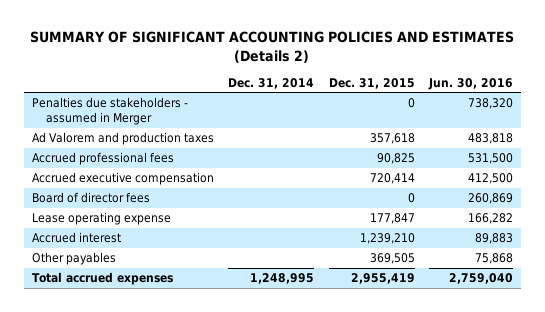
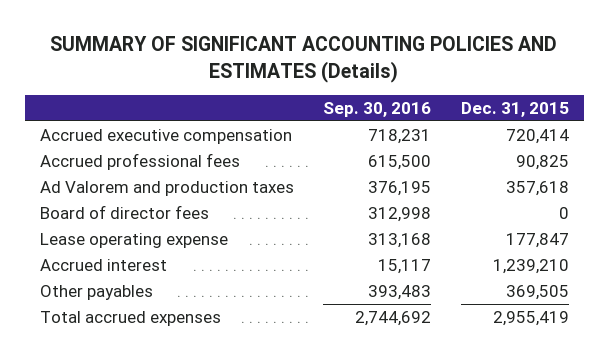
- SUMMARY OF SIGNIFICANT ACCOUNTING POLICIES AND ESTIMATES (Details 2)
+ SUMMARY OF SIGNIFICANT ACCOUNTING POLICIES AND ESTIMATES (Details)
- | Dec. 31, 2014 | Dec. 31, 2015 | Jun. 30, 2016
+ | Sep. 30, 2016 | Dec. 31, 2015
- Penalties due stakeholders - assumed in Merger | | 0 | 738,320
moved down: Accrued professional fees | 615,500 | 90,825
moved down: Ad Valorem and production taxes | 376,195 | 357,618

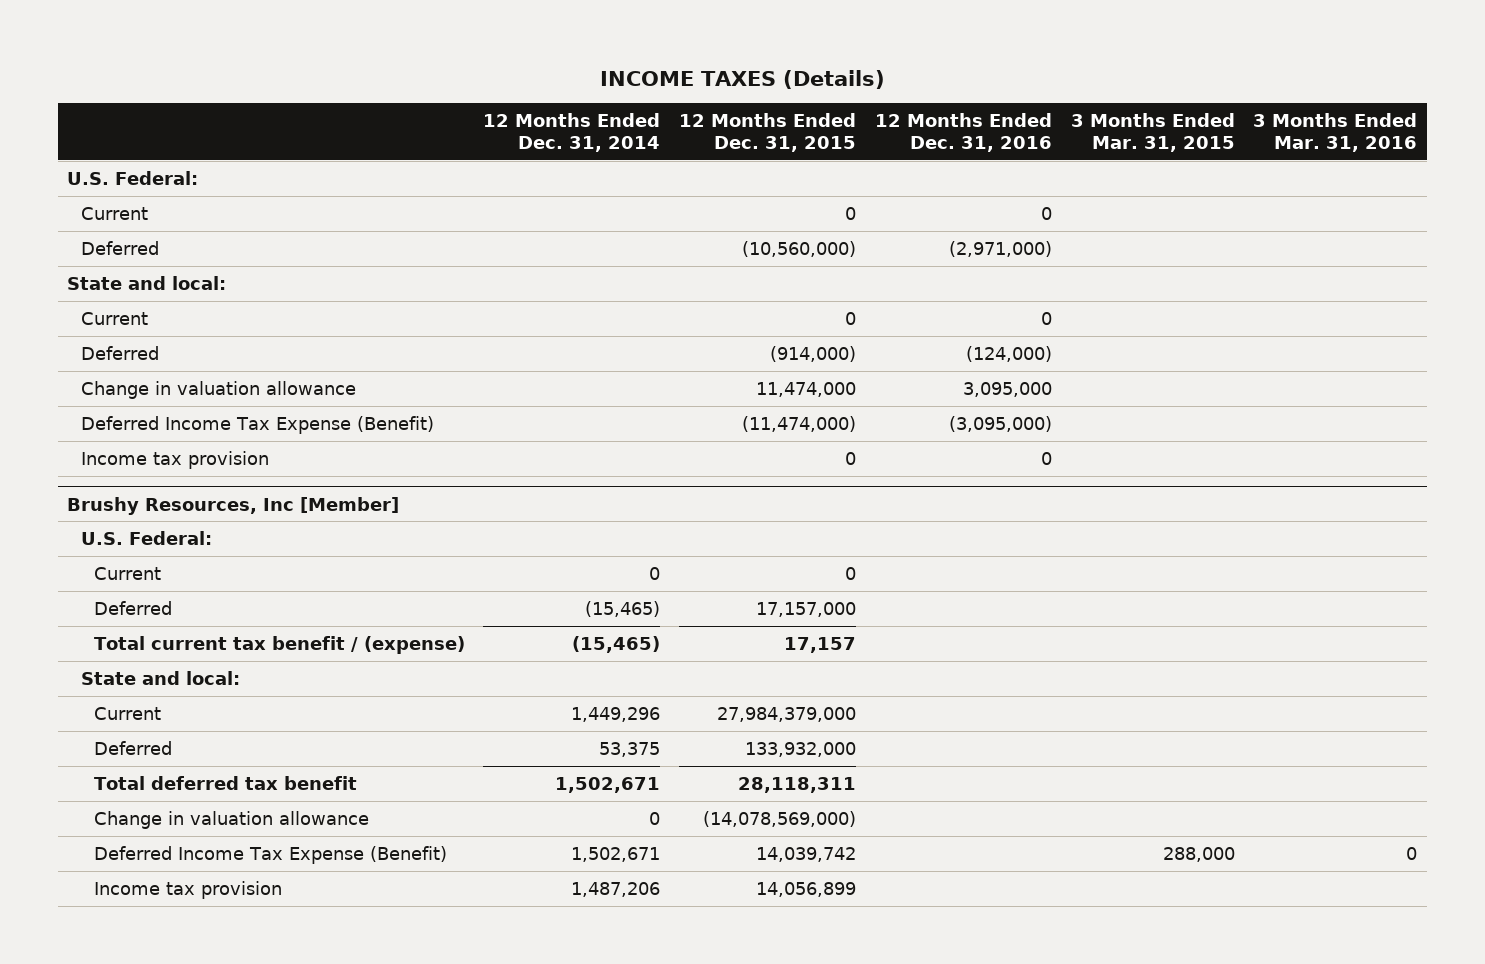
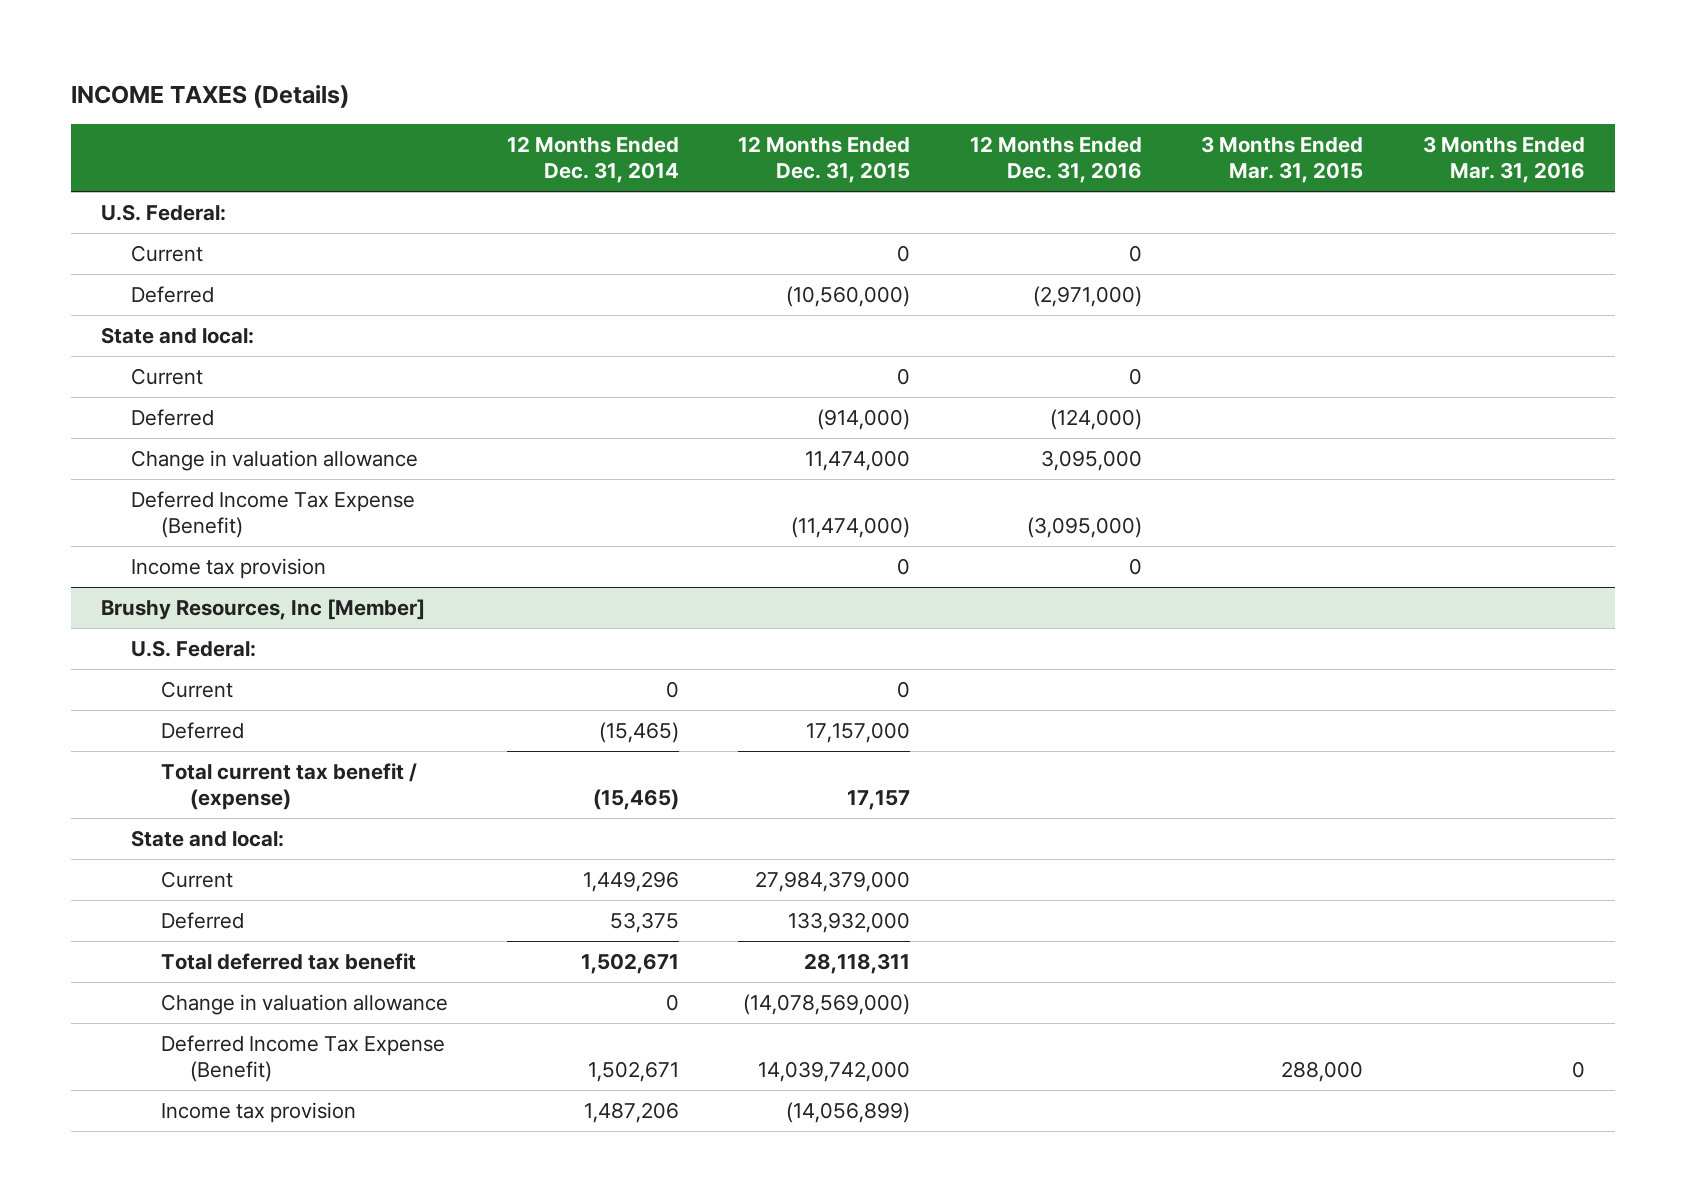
@ Brushy Resources, Inc [Member]
- Deferred Income Tax Expense (Benefit) | 1,502,671 | 14,039,742 | | 288,000 | 0
- Income tax provision | 1,487,206 | 14,056,899 | | |
+ Deferred Income Tax Expense (Benefit) | 1,502,671 | 14,039,742,000 | | 288,000 | 0
+ Income tax provision | 1,487,206 | (14,056,899) | | |

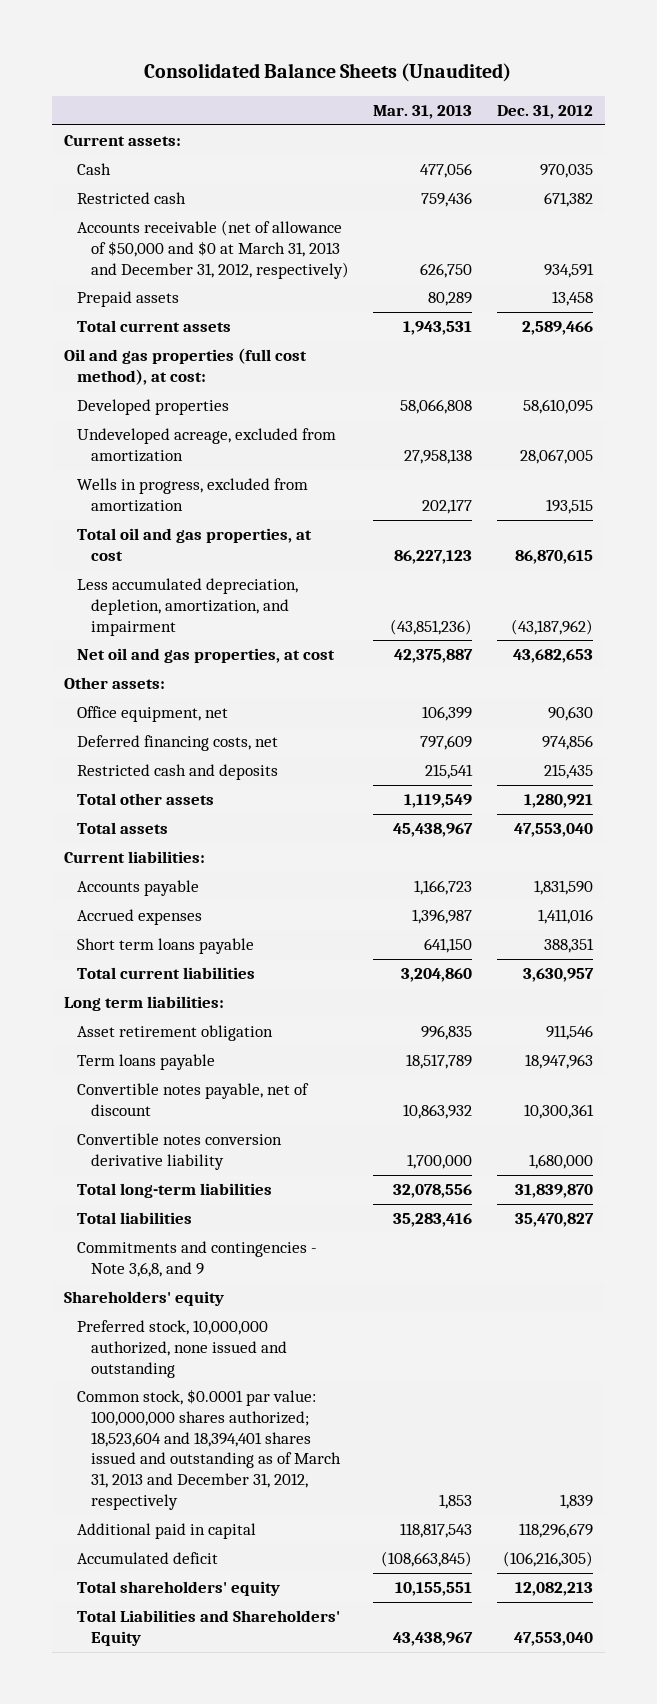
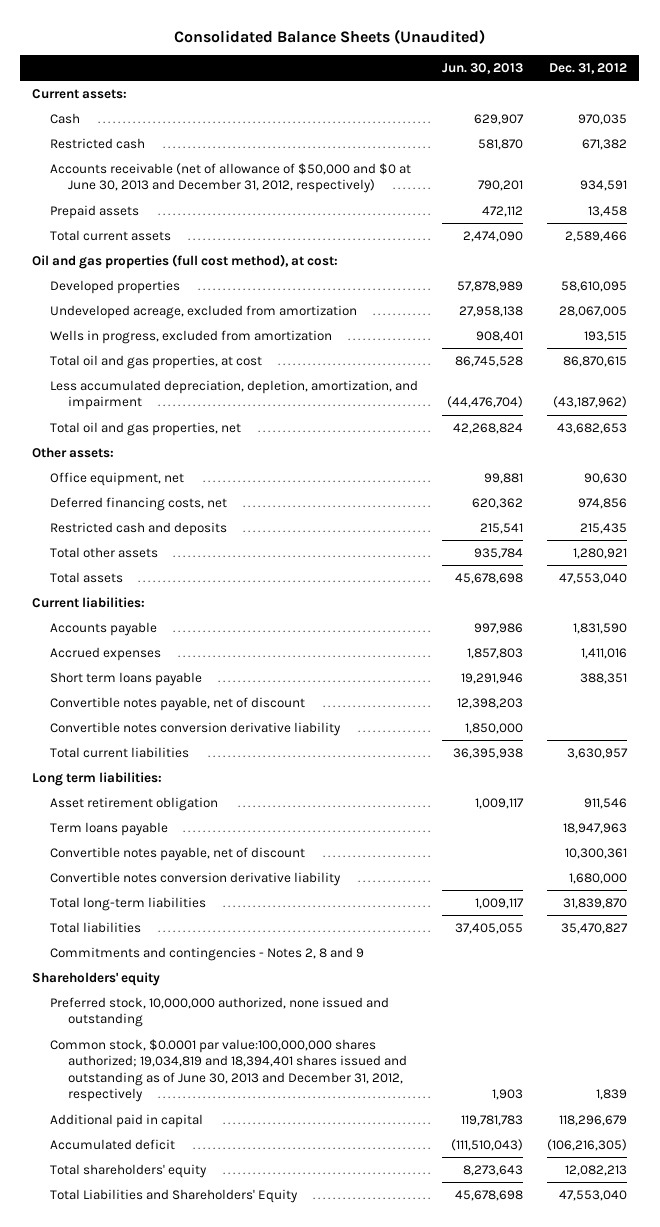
- | Mar. 31, 2013 | Dec. 31, 2012
+ | Jun. 30, 2013 | Dec. 31, 2012
- Accounts receivable (net of allowance of $50,000 and $0 at March 31, 2013 and December 31, 2012, respectively) | 626,750 | 934,591
+ Accounts receivable (net of allowance of $50,000 and $0 at June 30, 2013 and December 31, 2012, respectively) | 790,201 | 934,591
- Net oil and gas properties, at cost | 42,375,887 | 43,682,653
+ Total oil and gas properties, net | 42,268,824 | 43,682,653
+ Convertible notes payable, net of discount | 12,398,203 |
+ Convertible notes conversion derivative liability | 1,850,000 |
- Commitments and contingencies - Note 3,6,8, and 9
+ Commitments and contingencies - Notes 2, 8 and 9
- Common stock, $0.0001 par value: 100,000,000 shares authorized; 18,523,604 and 18,394,401 shares issued and outstanding as of March 31, 2013 and December 31, 2012, respectively | 1,853 | 1,839
+ Common stock, $0.0001 par value:100,000,000 shares authorized; 19,034,819 and 18,394,401 shares issued and outstanding as of June 30, 2013 and December 31, 2012, respectively | 1,903 | 1,839

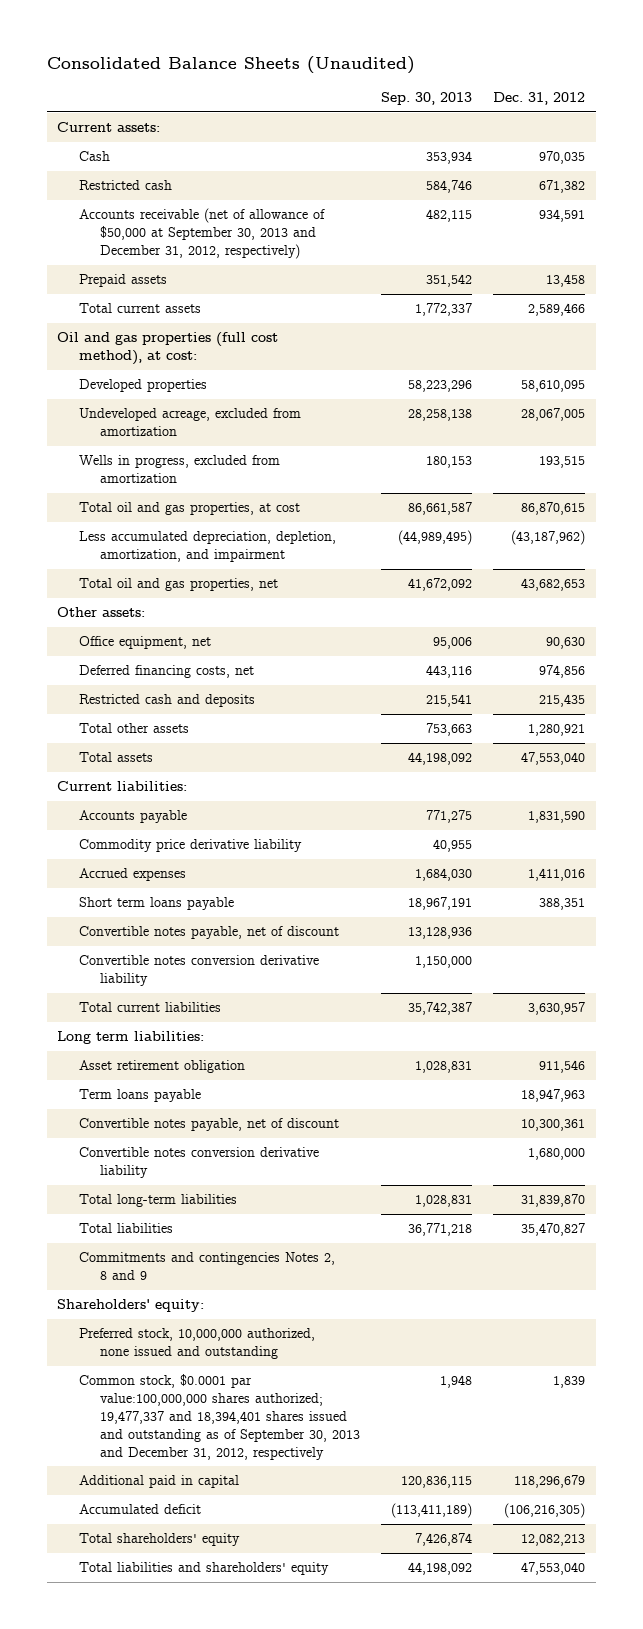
- | Jun. 30, 2013 | Dec. 31, 2012
+ | Sep. 30, 2013 | Dec. 31, 2012
- Accounts receivable (net of allowance of $50,000 and $0 at June 30, 2013 and December 31, 2012, respectively) | 790,201 | 934,591
+ Accounts receivable (net of allowance of $50,000 at September 30, 2013 and December 31, 2012, respectively) | 482,115 | 934,591
+ Commodity price derivative liability | 40,955 |
- Commitments and contingencies - Notes 2, 8 and 9
- Shareholders' equity
+ Commitments and contingencies Notes 2, 8 and 9
+ Shareholders' equity:
- Common stock, $0.0001 par value:100,000,000 shares authorized; 19,034,819 and 18,394,401 shares issued and outstanding as of June 30, 2013 and December 31, 2012, respectively | 1,903 | 1,839
+ Common stock, $0.0001 par value:100,000,000 shares authorized; 19,477,337 and 18,394,401 shares issued and outstanding as of September 30, 2013 and December 31, 2012, respectively | 1,948 | 1,839
- Total Liabilities and Shareholders' Equity | 45,678,698 | 47,553,040
+ Total liabilities and shareholders' equity | 44,198,092 | 47,553,040

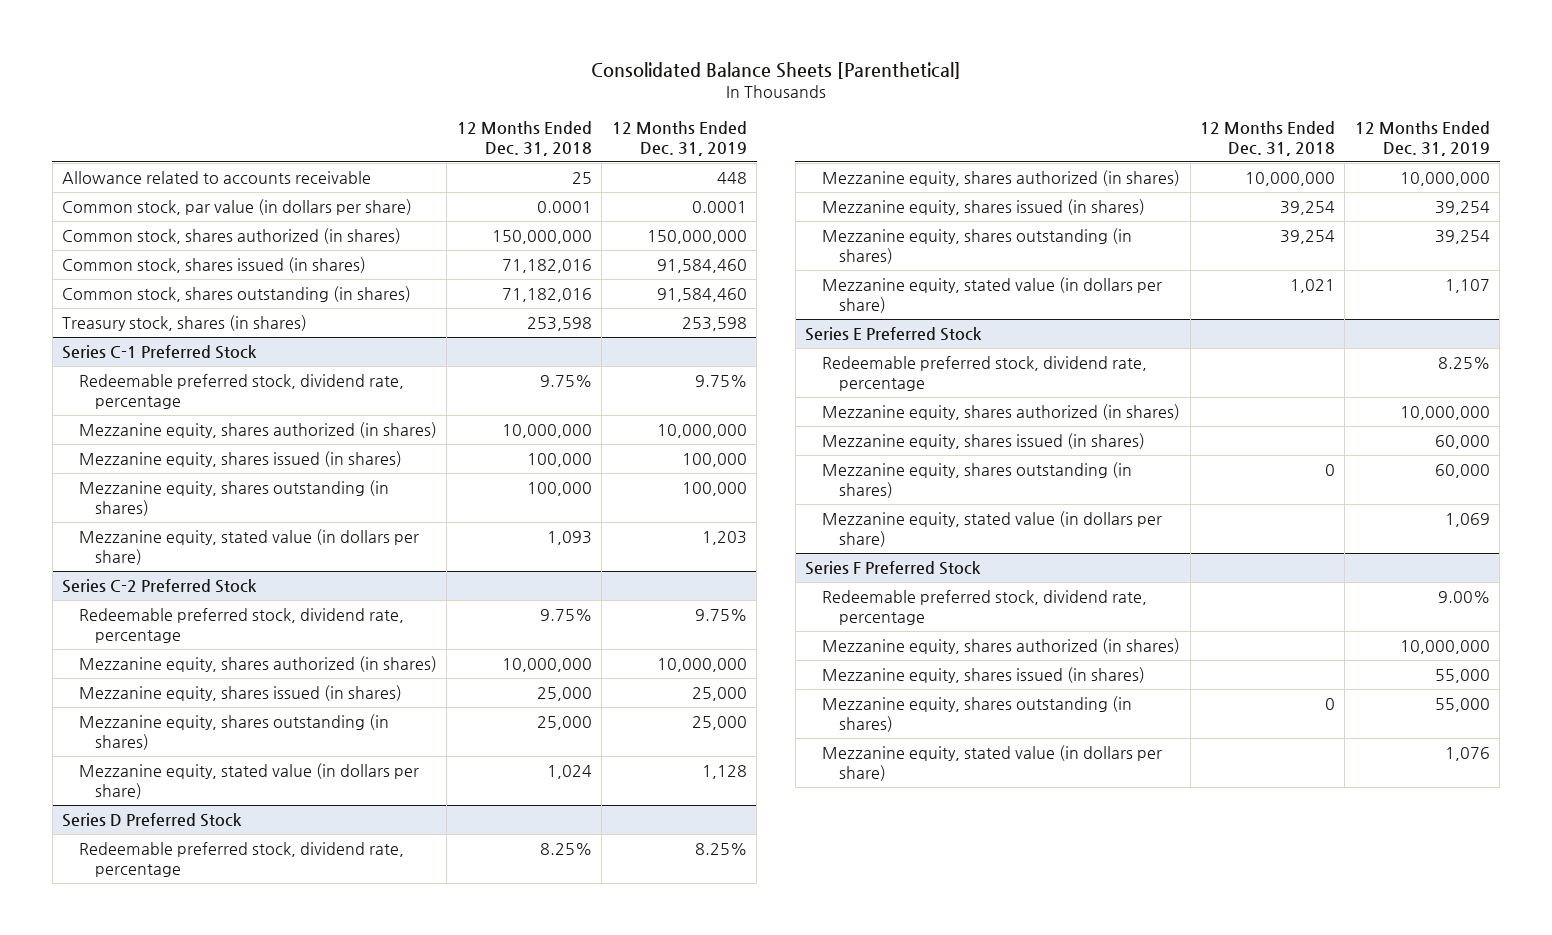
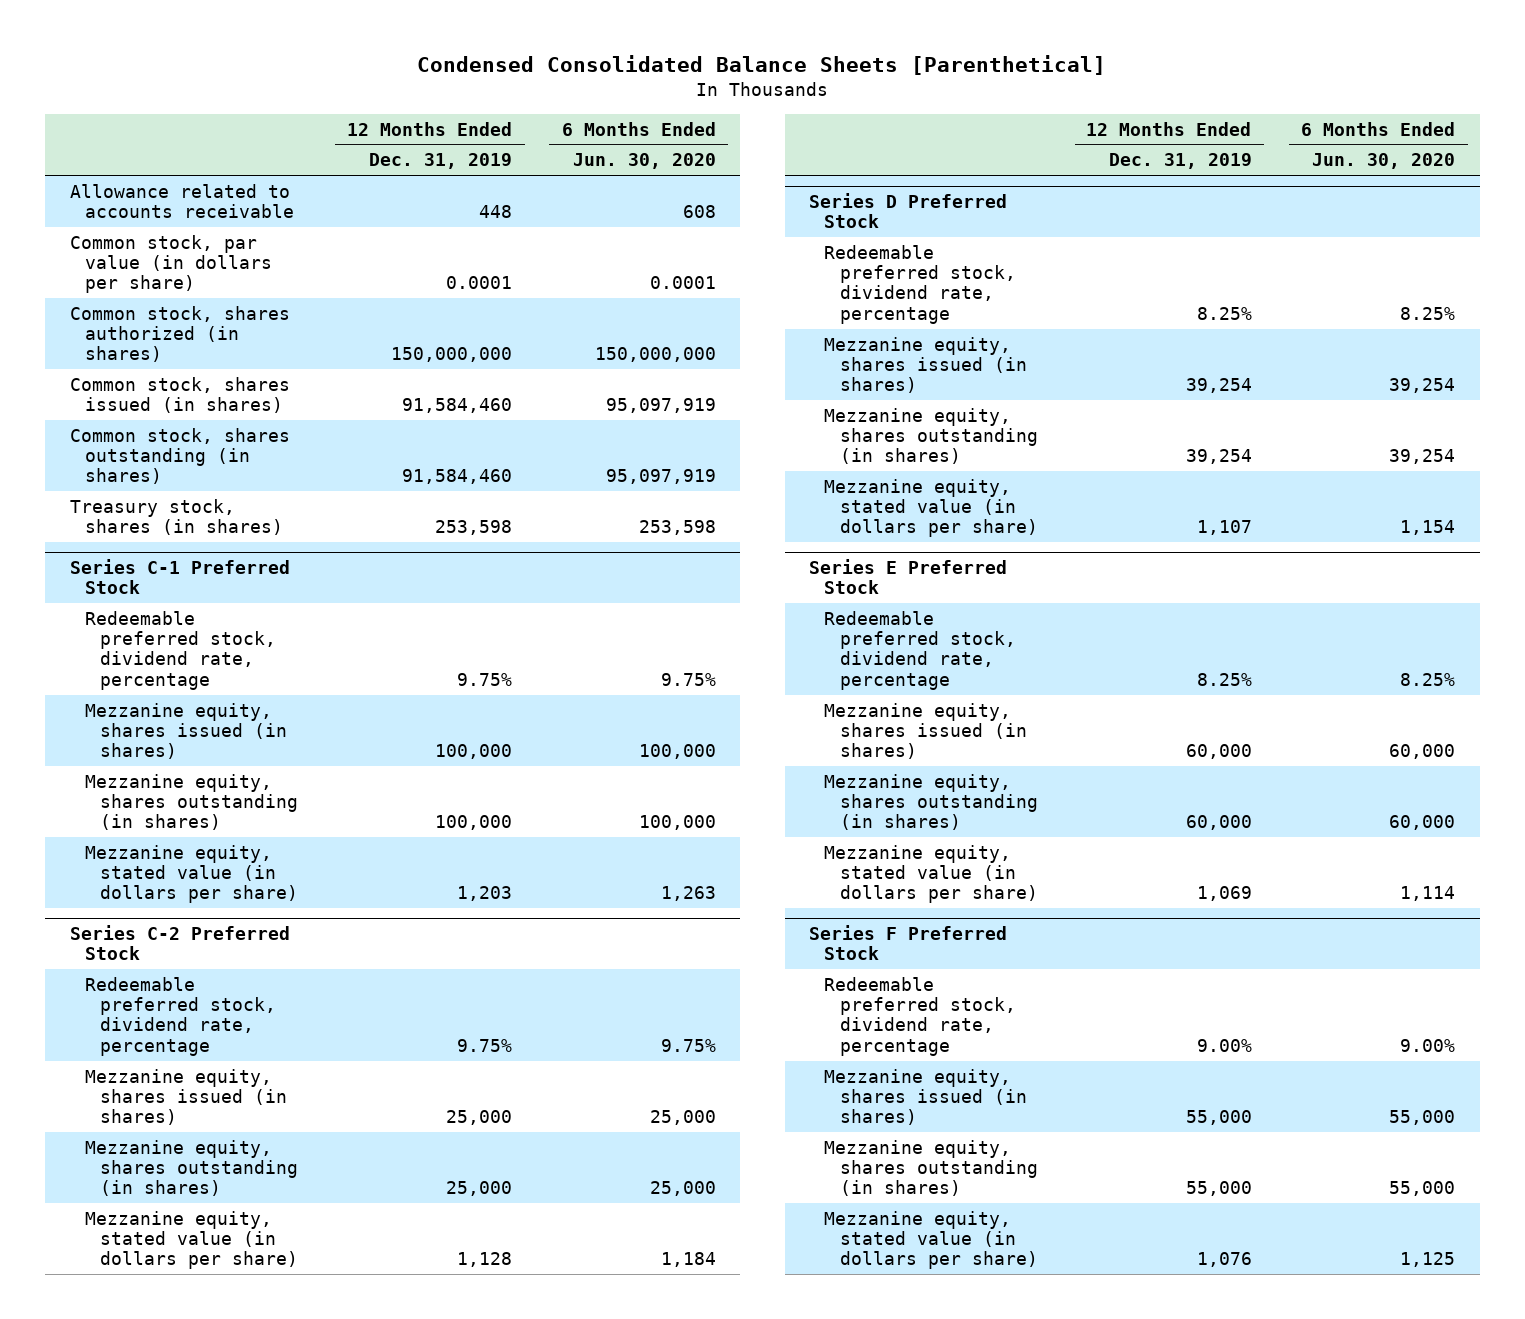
- Consolidated Balance Sheets [Parenthetical]
+ Condensed Consolidated Balance Sheets [Parenthetical]
- | 12 Months Ended Dec. 31, 2018 | 12 Months Ended Dec. 31, 2019
+ | 12 Months Ended Dec. 31, 2019 | 6 Months Ended Jun. 30, 2020
@ Series C-1 Preferred Stock
- Mezzanine equity, shares authorized (in shares) | 10,000,000 | 10,000,000
@ Series C-2 Preferred Stock
- Mezzanine equity, shares authorized (in shares) | 10,000,000 | 10,000,000
@ Series D Preferred Stock
- Mezzanine equity, shares authorized (in shares) | 10,000,000 | 10,000,000
@ Series E Preferred Stock
- Mezzanine equity, shares authorized (in shares) | | 10,000,000
@ Series F Preferred Stock
- Mezzanine equity, shares authorized (in shares) | | 10,000,000

